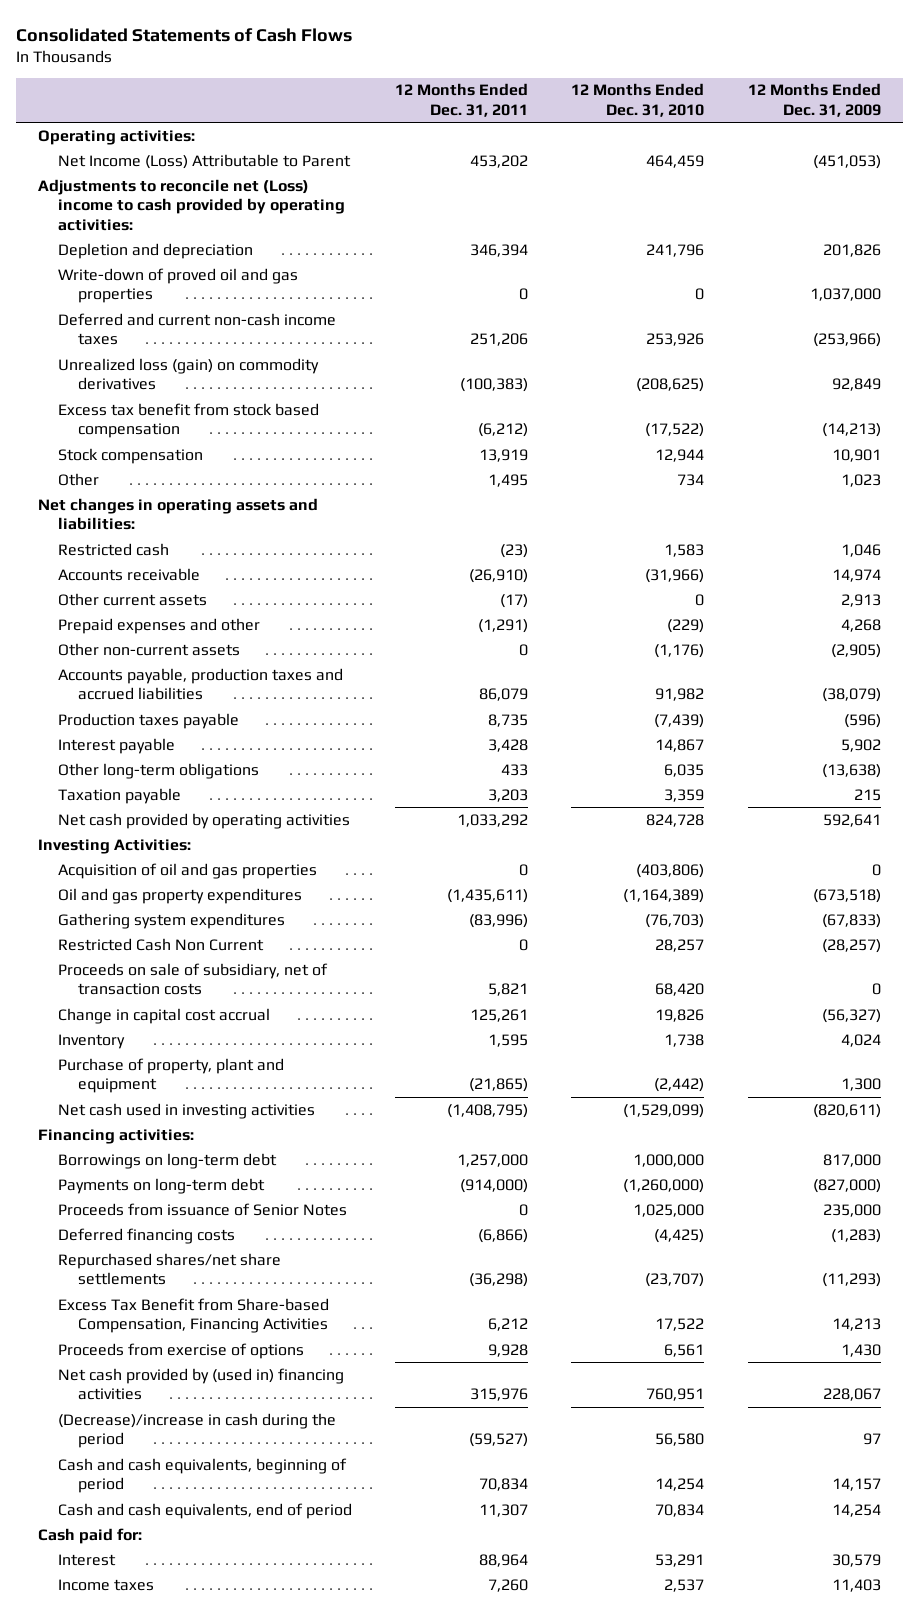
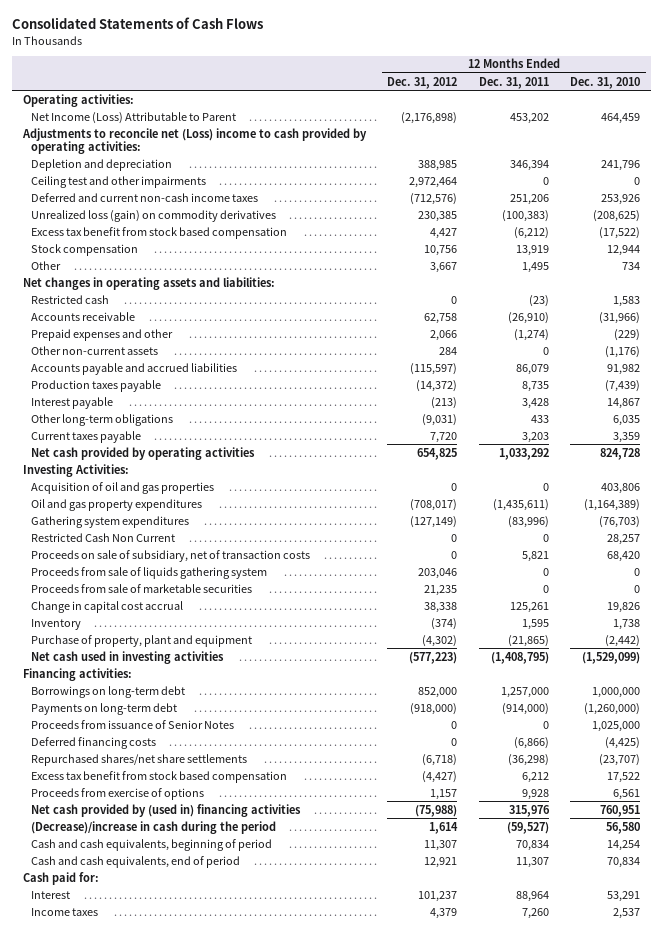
- | 12 Months Ended Dec. 31, 2011 | 12 Months Ended Dec. 31, 2010 | 12 Months Ended Dec. 31, 2009
+ | 12 Months Ended Dec. 31, 2012 | 12 Months Ended Dec. 31, 2011 | 12 Months Ended Dec. 31, 2010
- Write-down of proved oil and gas properties | 0 | 0 | 1,037,000
+ Ceiling test and other impairments | 2,972,464 | 0 | 0
- Other current assets | (17) | 0 | 2,913
- Prepaid expenses and other | (1,291) | (229) | 4,268
+ Prepaid expenses and other | 2,066 | (1,274) | (229)
- Accounts payable, production taxes and accrued liabilities | 86,079 | 91,982 | (38,079)
+ Accounts payable and accrued liabilities | (115,597) | 86,079 | 91,982
- Taxation payable | 3,203 | 3,359 | 215
+ Current taxes payable | 7,720 | 3,203 | 3,359
- Acquisition of oil and gas properties | 0 | (403,806) | 0
+ Acquisition of oil and gas properties | 0 | 0 | 403,806
+ Proceeds from sale of liquids gathering system | 203,046 | 0 | 0
+ Proceeds from sale of marketable securities | 21,235 | 0 | 0
- Excess Tax Benefit from Share-based Compensation, Financing Activities | 6,212 | 17,522 | 14,213
+ Excess tax benefit from stock based compensation | (4,427) | 6,212 | 17,522

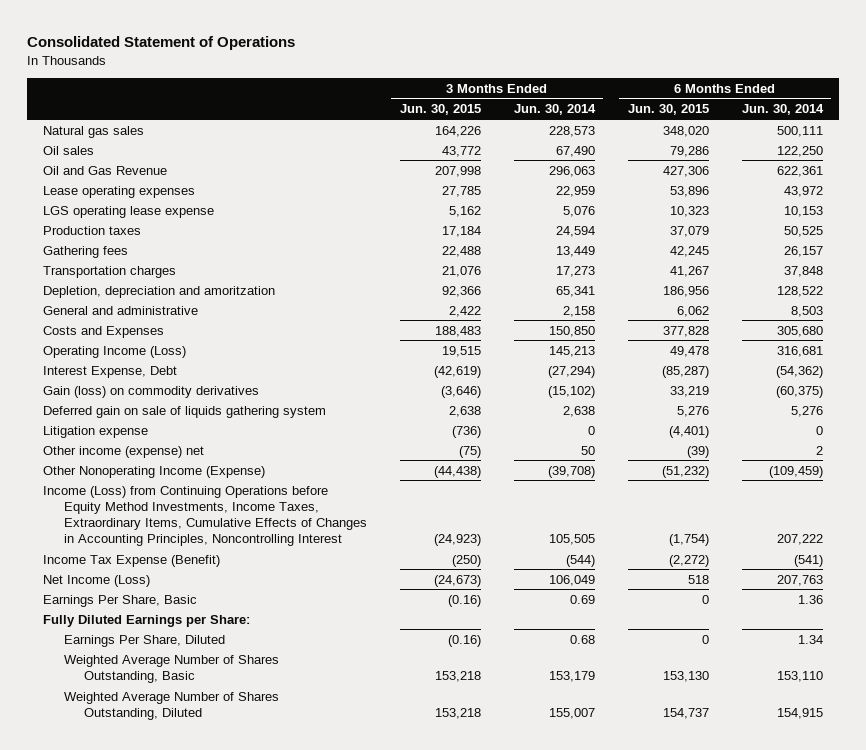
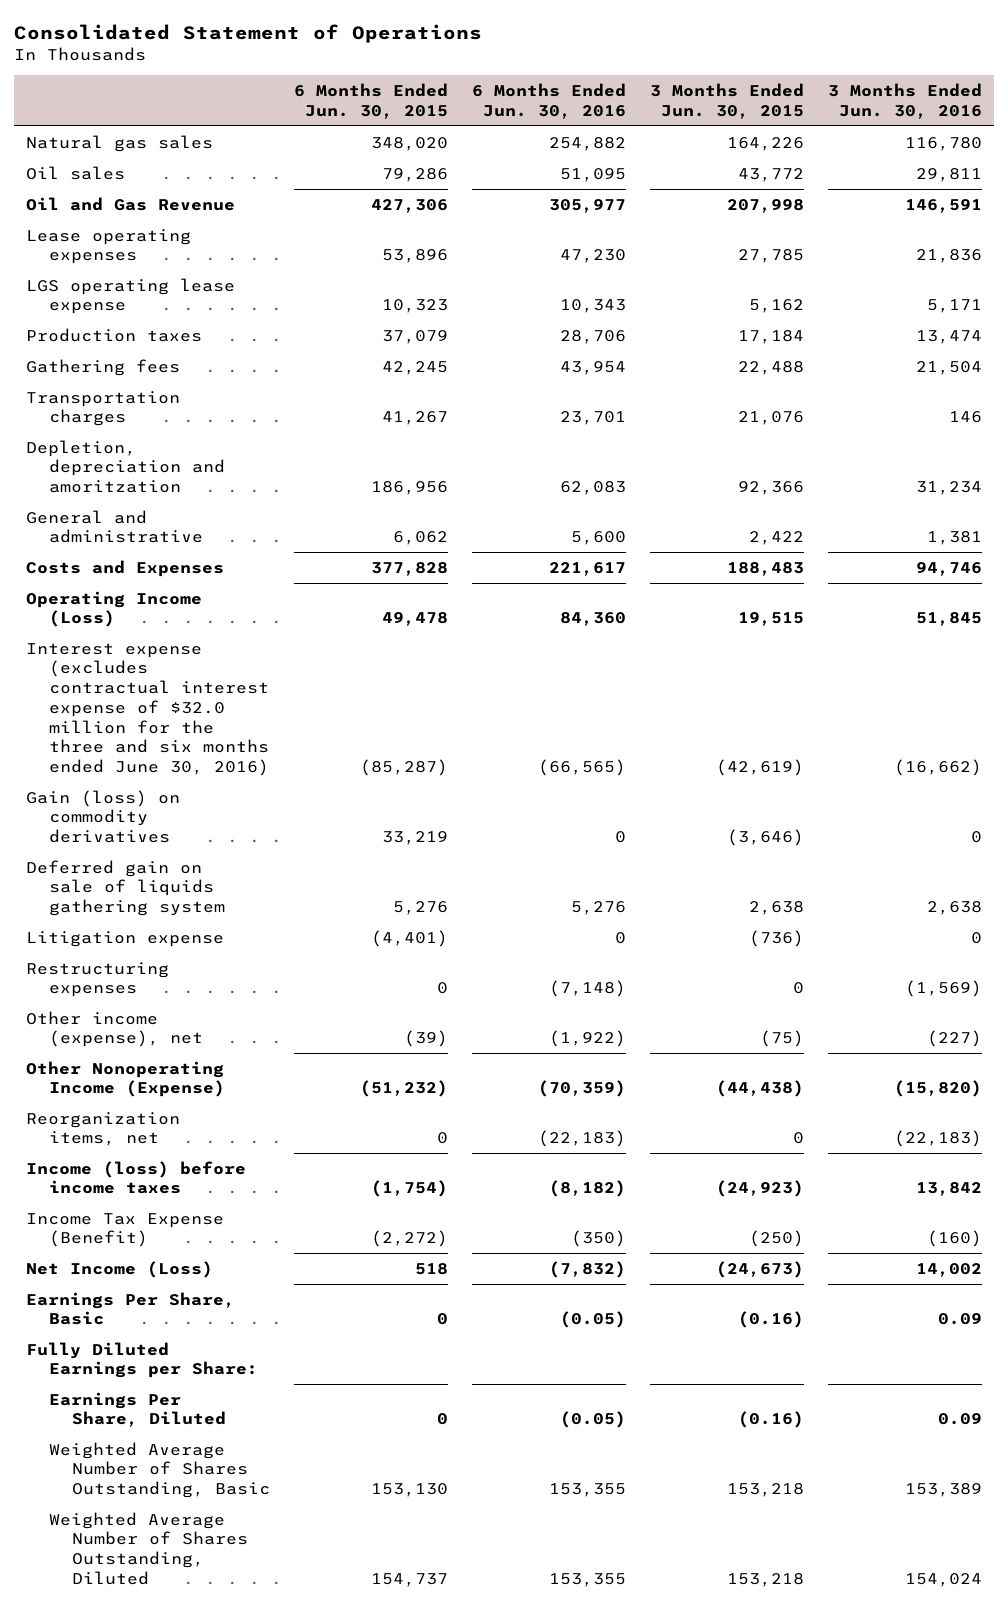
- | 3 Months Ended Jun. 30, 2015 | 3 Months Ended Jun. 30, 2014 | 6 Months Ended Jun. 30, 2015 | 6 Months Ended Jun. 30, 2014
+ | 6 Months Ended Jun. 30, 2015 | 6 Months Ended Jun. 30, 2016 | 3 Months Ended Jun. 30, 2015 | 3 Months Ended Jun. 30, 2016
- Interest Expense, Debt | (42,619) | (27,294) | (85,287) | (54,362)
+ Interest expense (excludes contractual interest expense of $32.0 million for the three and six months ended June 30, 2016) | (85,287) | (66,565) | (42,619) | (16,662)
- Other income (expense) net | (75) | 50 | (39) | 2
+ Restructuring expenses | 0 | (7,148) | 0 | (1,569)
+ Other income (expense), net | (39) | (1,922) | (75) | (227)
- Income (Loss) from Continuing Operations before Equity Method Investments, Income Taxes, Extraordinary Items, Cumulative Effects of Changes in Accounting Principles, Noncontrolling Interest | (24,923) | 105,505 | (1,754) | 207,222
+ Reorganization items, net | 0 | (22,183) | 0 | (22,183)
+ Income (loss) before income taxes | (1,754) | (8,182) | (24,923) | 13,842

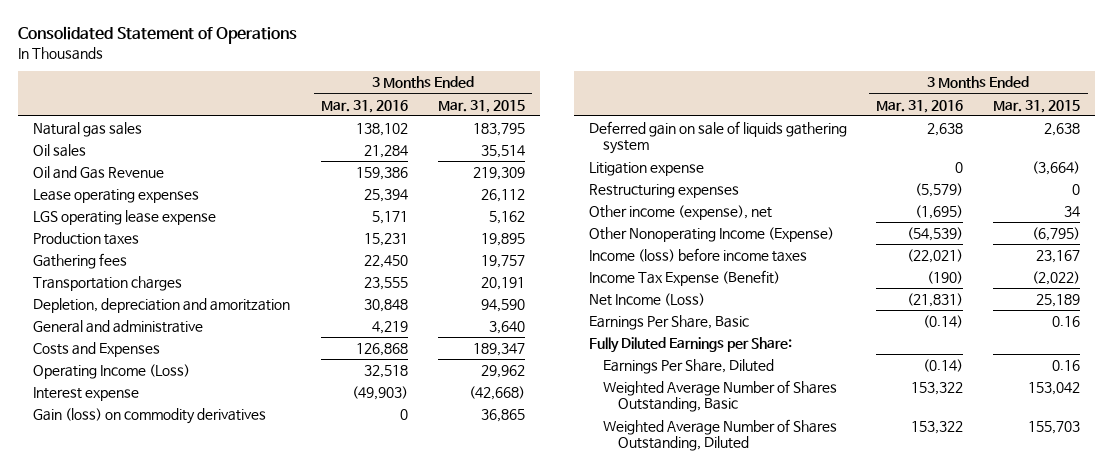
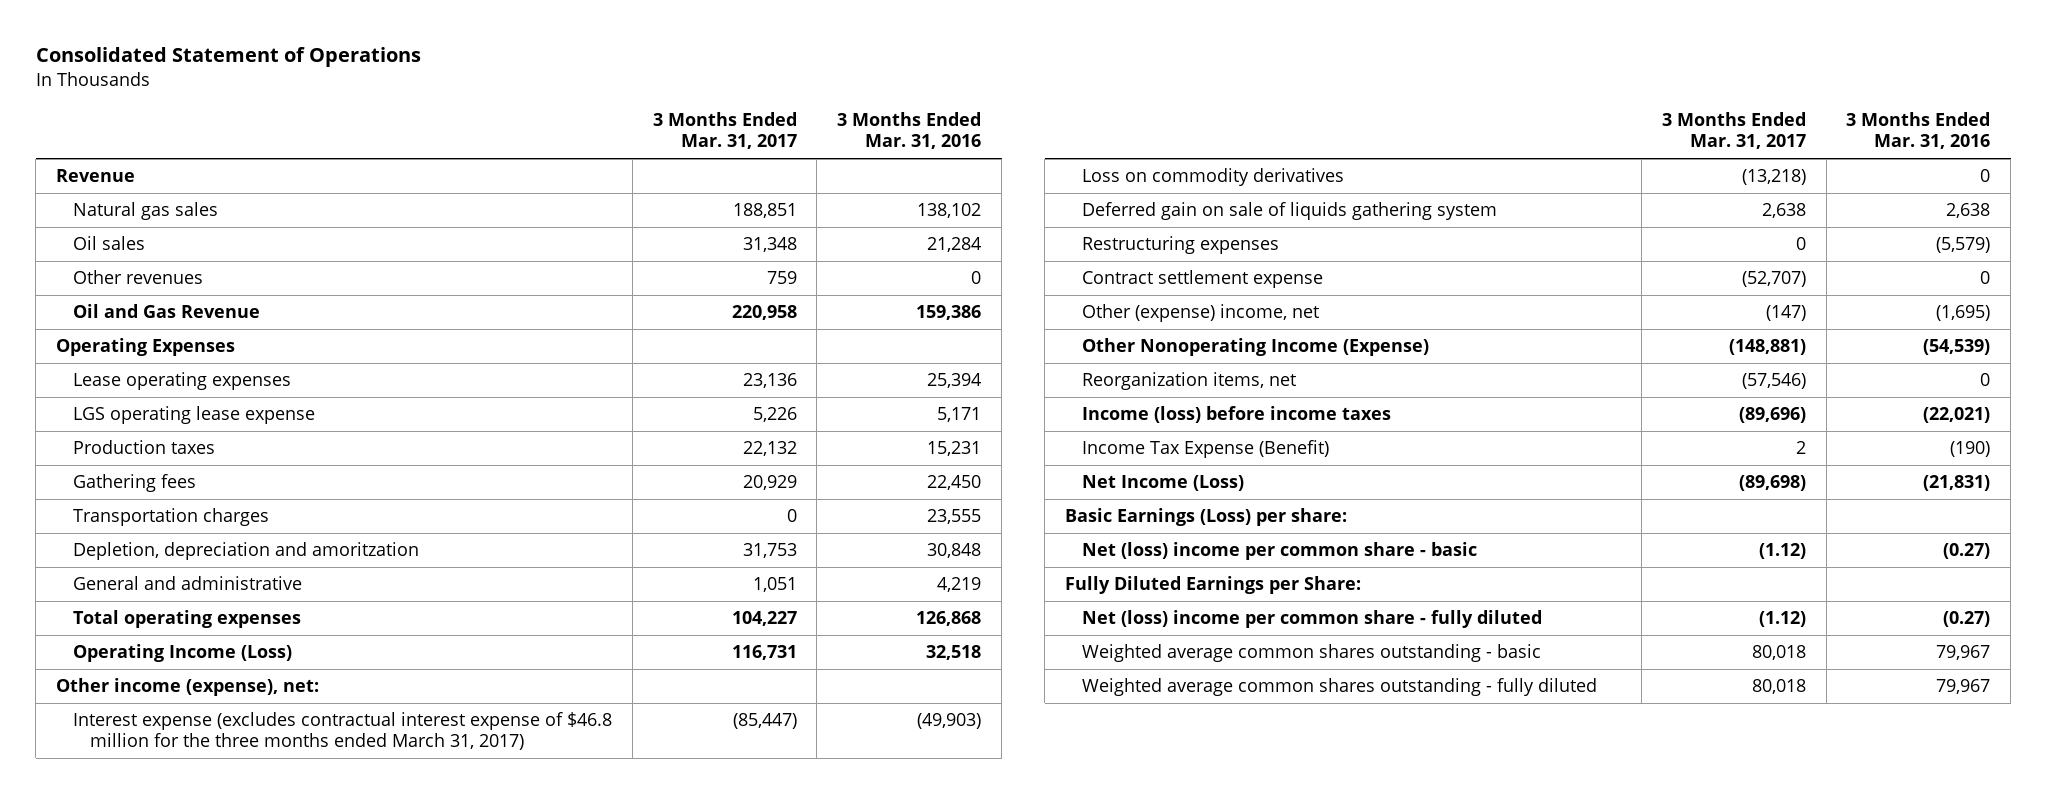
- | 3 Months Ended Mar. 31, 2016 | 3 Months Ended Mar. 31, 2015
+ | 3 Months Ended Mar. 31, 2017 | 3 Months Ended Mar. 31, 2016
+ Revenue
+ Other revenues | 759 | 0
+ Operating Expenses
- Costs and Expenses | 126,868 | 189,347
+ Total operating expenses | 104,227 | 126,868
- Interest expense | (49,903) | (42,668)
- Gain (loss) on commodity derivatives | 0 | 36,865
+ Other income (expense), net:
+ Interest expense (excludes contractual interest expense of $46.8 million for the three months ended March 31, 2017) | (85,447) | (49,903)
+ Loss on commodity derivatives | (13,218) | 0
- Litigation expense | 0 | (3,664)
- Other income (expense), net | (1,695) | 34
+ Contract settlement expense | (52,707) | 0
+ Other (expense) income, net | (147) | (1,695)
+ Reorganization items, net | (57,546) | 0
- Earnings Per Share, Basic | (0.14) | 0.16
+ Basic Earnings (Loss) per share:
+ Net (loss) income per common share - basic | (1.12) | (0.27)
- Earnings Per Share, Diluted | (0.14) | 0.16
- Weighted Average Number of Shares Outstanding, Basic | 153,322 | 153,042
- Weighted Average Number of Shares Outstanding, Diluted | 153,322 | 155,703
+ Net (loss) income per common share - fully diluted | (1.12) | (0.27)
+ Weighted average common shares outstanding - basic | 80,018 | 79,967
+ Weighted average common shares outstanding - fully diluted | 80,018 | 79,967

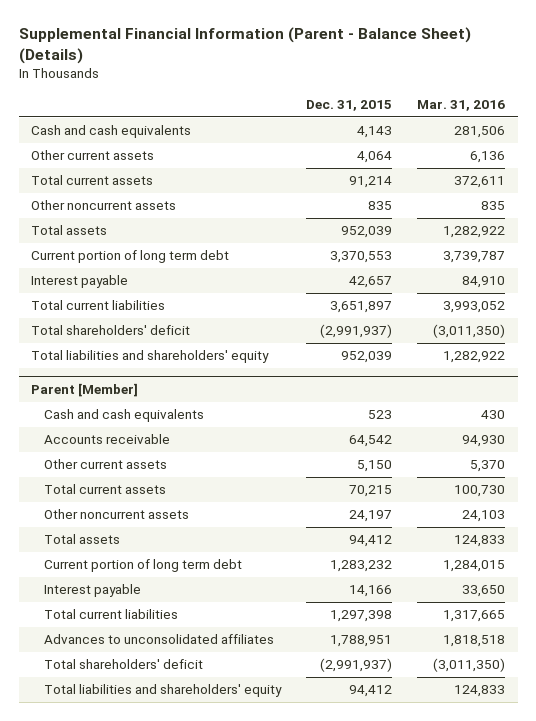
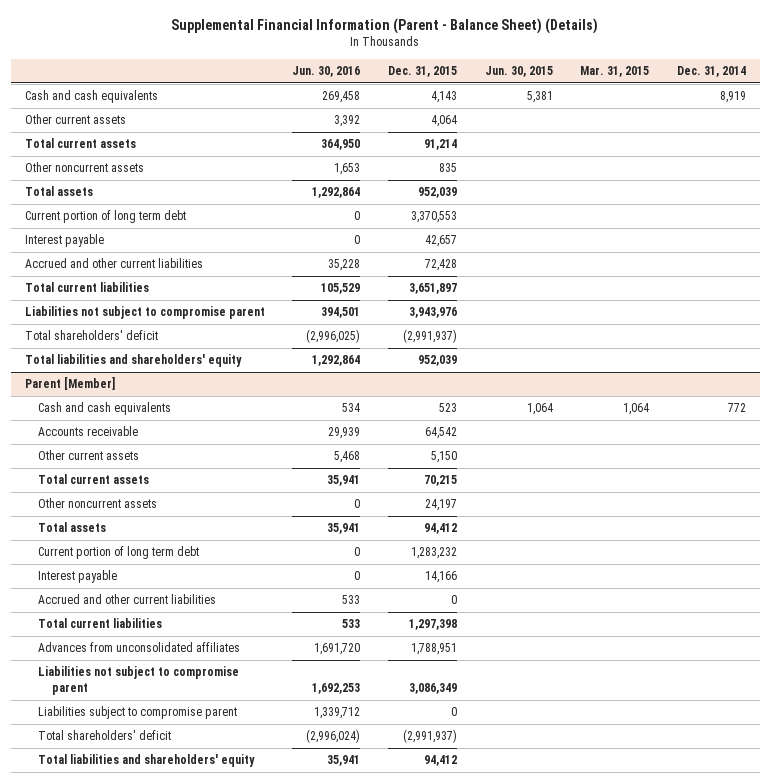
- | Dec. 31, 2015 | Mar. 31, 2016
+ | Jun. 30, 2016 | Dec. 31, 2015 | Jun. 30, 2015 | Mar. 31, 2015 | Dec. 31, 2014
+ Accrued and other current liabilities | 35,228 | 72,428 | | |
+ Liabilities not subject to compromise parent | 394,501 | 3,943,976 | | |
@ Parent [Member]
+ Accrued and other current liabilities | 533 | 0 | | |
- Advances to unconsolidated affiliates | 1,788,951 | 1,818,518
+ Advances from unconsolidated affiliates | 1,691,720 | 1,788,951 | | |
+ Liabilities not subject to compromise parent | 1,692,253 | 3,086,349 | | |
+ Liabilities subject to compromise parent | 1,339,712 | 0 | | |

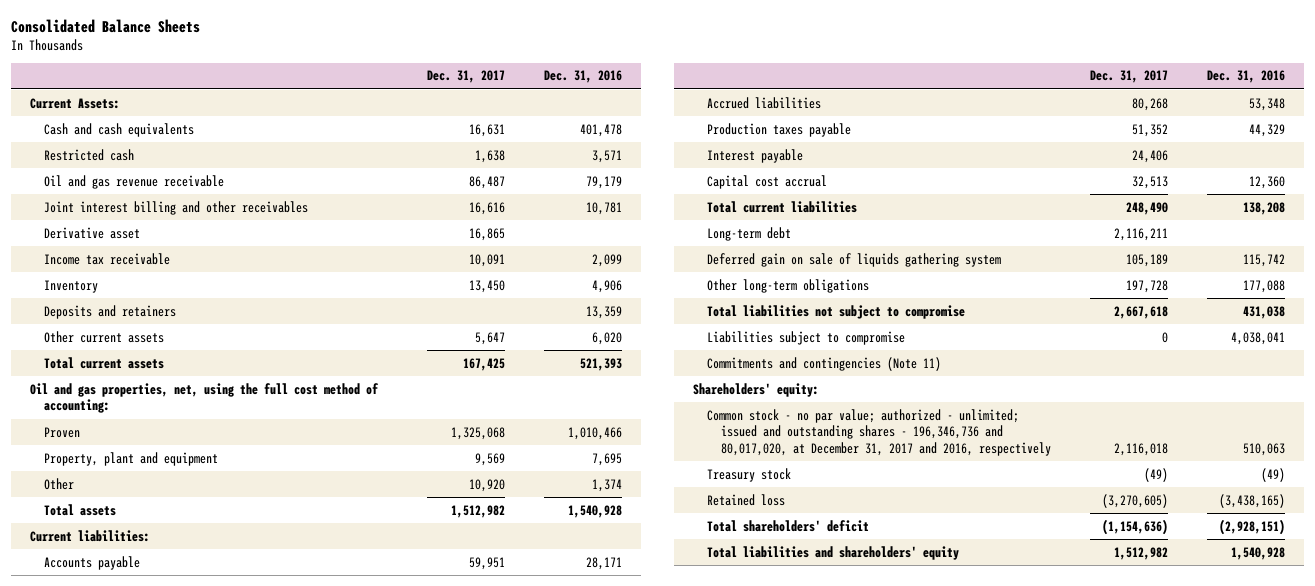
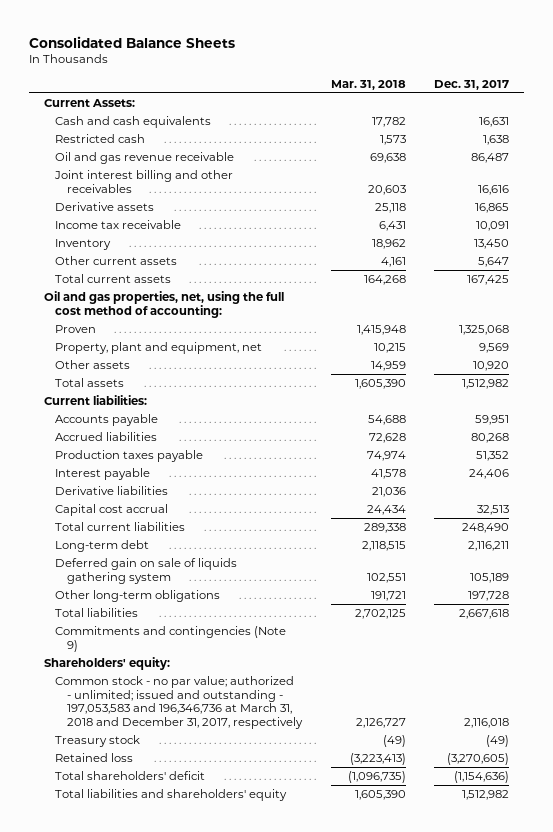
- | Dec. 31, 2017 | Dec. 31, 2016
+ | Mar. 31, 2018 | Dec. 31, 2017
- Derivative asset | 16,865 |
+ Derivative assets | 25,118 | 16,865
- Deposits and retainers | | 13,359
- Property, plant and equipment | 9,569 | 7,695
- Other | 10,920 | 1,374
+ Property, plant and equipment, net | 10,215 | 9,569
+ Other assets | 14,959 | 10,920
+ Derivative liabilities | 21,036 |
- Total liabilities not subject to compromise | 2,667,618 | 431,038
- Liabilities subject to compromise | 0 | 4,038,041
- Commitments and contingencies (Note 11)
+ Total liabilities | 2,702,125 | 2,667,618
+ Commitments and contingencies (Note 9)
- Common stock - no par value; authorized - unlimited; issued and outstanding shares - 196,346,736 and 80,017,020, at December 31, 2017 and 2016, respectively | 2,116,018 | 510,063
+ Common stock - no par value; authorized - unlimited; issued and outstanding - 197,053,583 and 196,346,736 at March 31, 2018 and December 31, 2017, respectively | 2,126,727 | 2,116,018

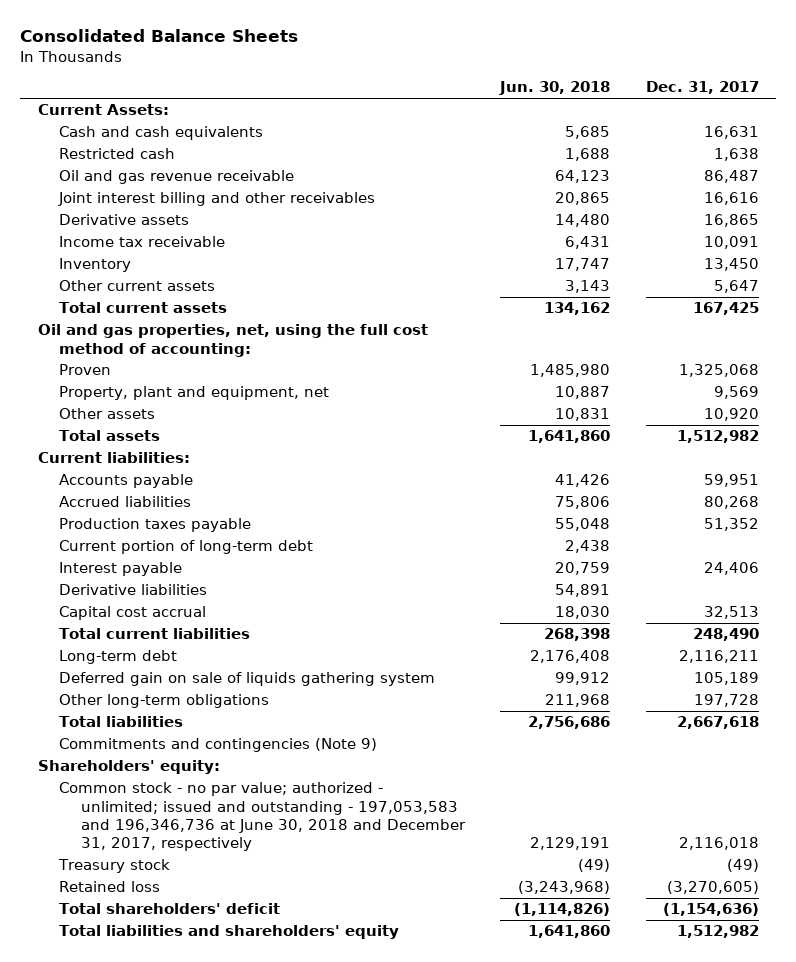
- | Mar. 31, 2018 | Dec. 31, 2017
+ | Jun. 30, 2018 | Dec. 31, 2017
+ Current portion of long-term debt | 2,438 |
- Common stock - no par value; authorized - unlimited; issued and outstanding - 197,053,583 and 196,346,736 at March 31, 2018 and December 31, 2017, respectively | 2,126,727 | 2,116,018
+ Common stock - no par value; authorized - unlimited; issued and outstanding - 197,053,583 and 196,346,736 at June 30, 2018 and December 31, 2017, respectively | 2,129,191 | 2,116,018

